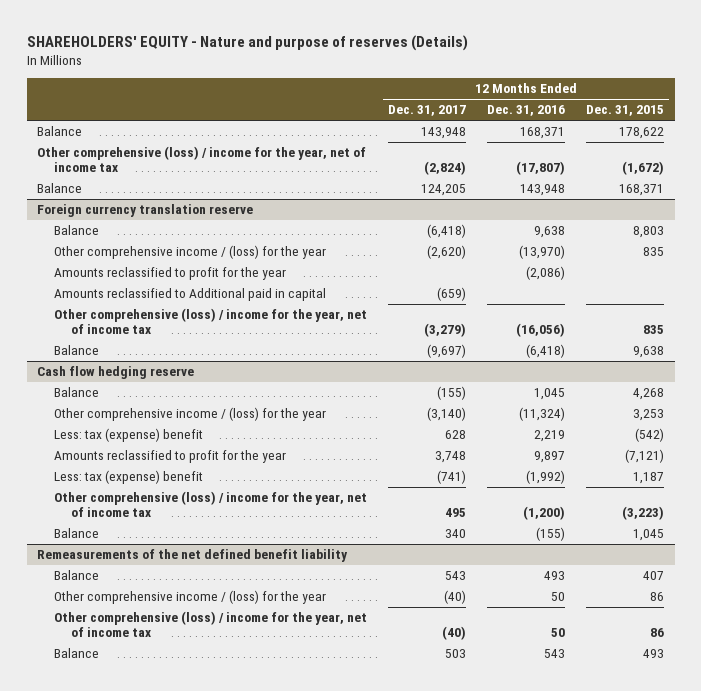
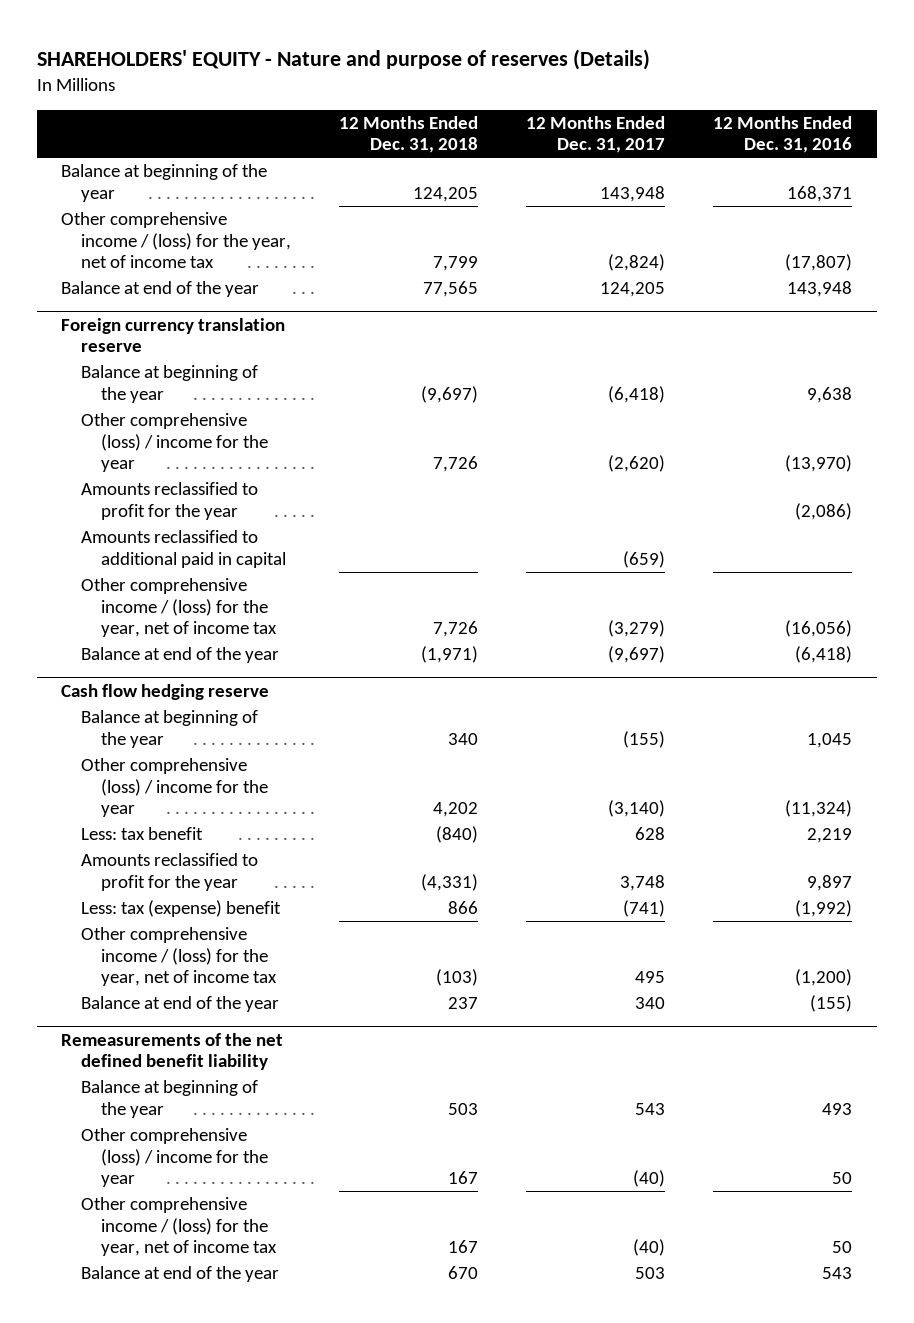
- | 12 Months Ended Dec. 31, 2017 | 12 Months Ended Dec. 31, 2016 | 12 Months Ended Dec. 31, 2015
+ | 12 Months Ended Dec. 31, 2018 | 12 Months Ended Dec. 31, 2017 | 12 Months Ended Dec. 31, 2016
- Balance | 143,948 | 168,371 | 178,622
- Other comprehensive (loss) / income for the year, net of income tax | (2,824) | (17,807) | (1,672)
- Balance | 124,205 | 143,948 | 168,371
+ Balance at beginning of the year | 124,205 | 143,948 | 168,371
+ Other comprehensive income / (loss) for the year, net of income tax | 7,799 | (2,824) | (17,807)
+ Balance at end of the year | 77,565 | 124,205 | 143,948
@ Foreign currency translation reserve
- Balance | (6,418) | 9,638 | 8,803
- Other comprehensive income / (loss) for the year | (2,620) | (13,970) | 835
+ Balance at beginning of the year | (9,697) | (6,418) | 9,638
+ Other comprehensive (loss) / income for the year | 7,726 | (2,620) | (13,970)
- Amounts reclassified to Additional paid in capital | (659) | |
- Other comprehensive (loss) / income for the year, net of income tax | (3,279) | (16,056) | 835
- Balance | (9,697) | (6,418) | 9,638
+ Amounts reclassified to additional paid in capital | | (659) |
+ Other comprehensive income / (loss) for the year, net of income tax | 7,726 | (3,279) | (16,056)
+ Balance at end of the year | (1,971) | (9,697) | (6,418)
@ Cash flow hedging reserve
- Balance | (155) | 1,045 | 4,268
- Other comprehensive income / (loss) for the year | (3,140) | (11,324) | 3,253
- Less: tax (expense) benefit | 628 | 2,219 | (542)
+ Balance at beginning of the year | 340 | (155) | 1,045
+ Other comprehensive (loss) / income for the year | 4,202 | (3,140) | (11,324)
+ Less: tax benefit | (840) | 628 | 2,219
- Other comprehensive (loss) / income for the year, net of income tax | 495 | (1,200) | (3,223)
- Balance | 340 | (155) | 1,045
+ Other comprehensive income / (loss) for the year, net of income tax | (103) | 495 | (1,200)
+ Balance at end of the year | 237 | 340 | (155)
@ Remeasurements of the net defined benefit liability
- Balance | 543 | 493 | 407
- Other comprehensive income / (loss) for the year | (40) | 50 | 86
- Other comprehensive (loss) / income for the year, net of income tax | (40) | 50 | 86
- Balance | 503 | 543 | 493
+ Balance at beginning of the year | 503 | 543 | 493
+ Other comprehensive (loss) / income for the year | 167 | (40) | 50
+ Other comprehensive income / (loss) for the year, net of income tax | 167 | (40) | 50
+ Balance at end of the year | 670 | 503 | 543

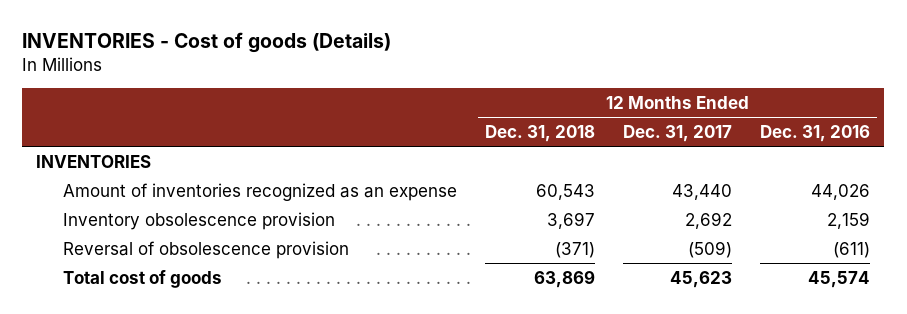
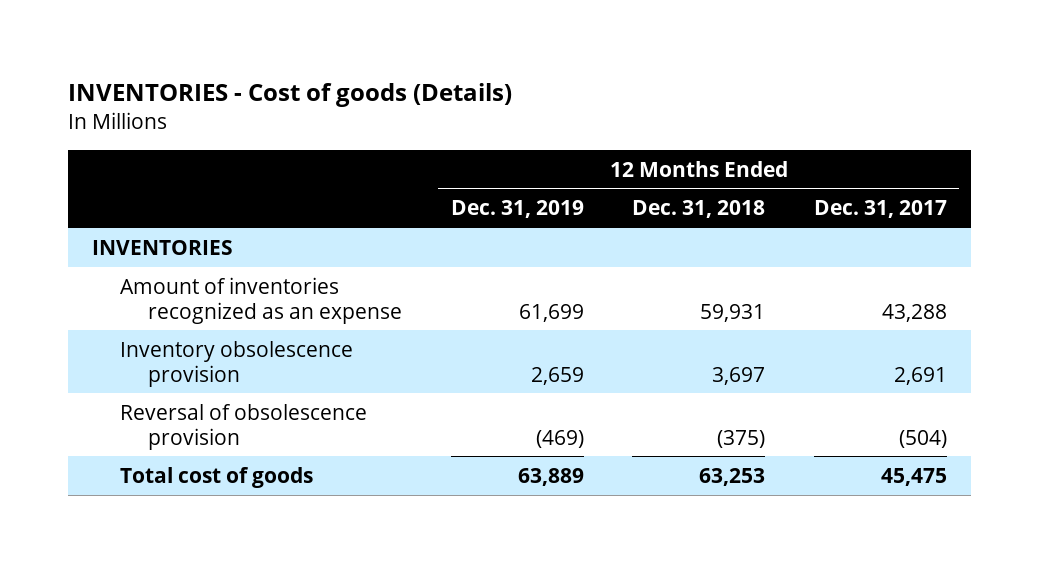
- | 12 Months Ended Dec. 31, 2018 | 12 Months Ended Dec. 31, 2017 | 12 Months Ended Dec. 31, 2016
+ | 12 Months Ended Dec. 31, 2019 | 12 Months Ended Dec. 31, 2018 | 12 Months Ended Dec. 31, 2017
- Amount of inventories recognized as an expense | 60,543 | 43,440 | 44,026
- Inventory obsolescence provision | 3,697 | 2,692 | 2,159
- Reversal of obsolescence provision | (371) | (509) | (611)
- Total cost of goods | 63,869 | 45,623 | 45,574
+ Amount of inventories recognized as an expense | 61,699 | 59,931 | 43,288
+ Inventory obsolescence provision | 2,659 | 3,697 | 2,691
+ Reversal of obsolescence provision | (469) | (375) | (504)
+ Total cost of goods | 63,889 | 63,253 | 45,475

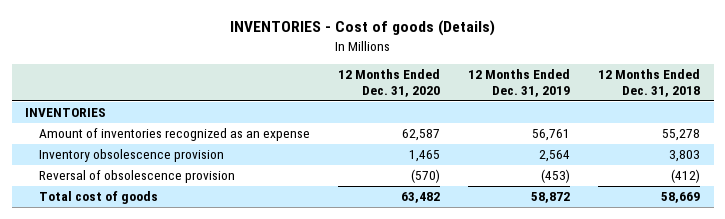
- | 12 Months Ended Dec. 31, 2019 | 12 Months Ended Dec. 31, 2018 | 12 Months Ended Dec. 31, 2017
+ | 12 Months Ended Dec. 31, 2020 | 12 Months Ended Dec. 31, 2019 | 12 Months Ended Dec. 31, 2018
- Amount of inventories recognized as an expense | 61,699 | 59,931 | 43,288
- Inventory obsolescence provision | 2,659 | 3,697 | 2,691
- Reversal of obsolescence provision | (469) | (375) | (504)
- Total cost of goods | 63,889 | 63,253 | 45,475
+ Amount of inventories recognized as an expense | 62,587 | 56,761 | 55,278
+ Inventory obsolescence provision | 1,465 | 2,564 | 3,803
+ Reversal of obsolescence provision | (570) | (453) | (412)
+ Total cost of goods | 63,482 | 58,872 | 58,669

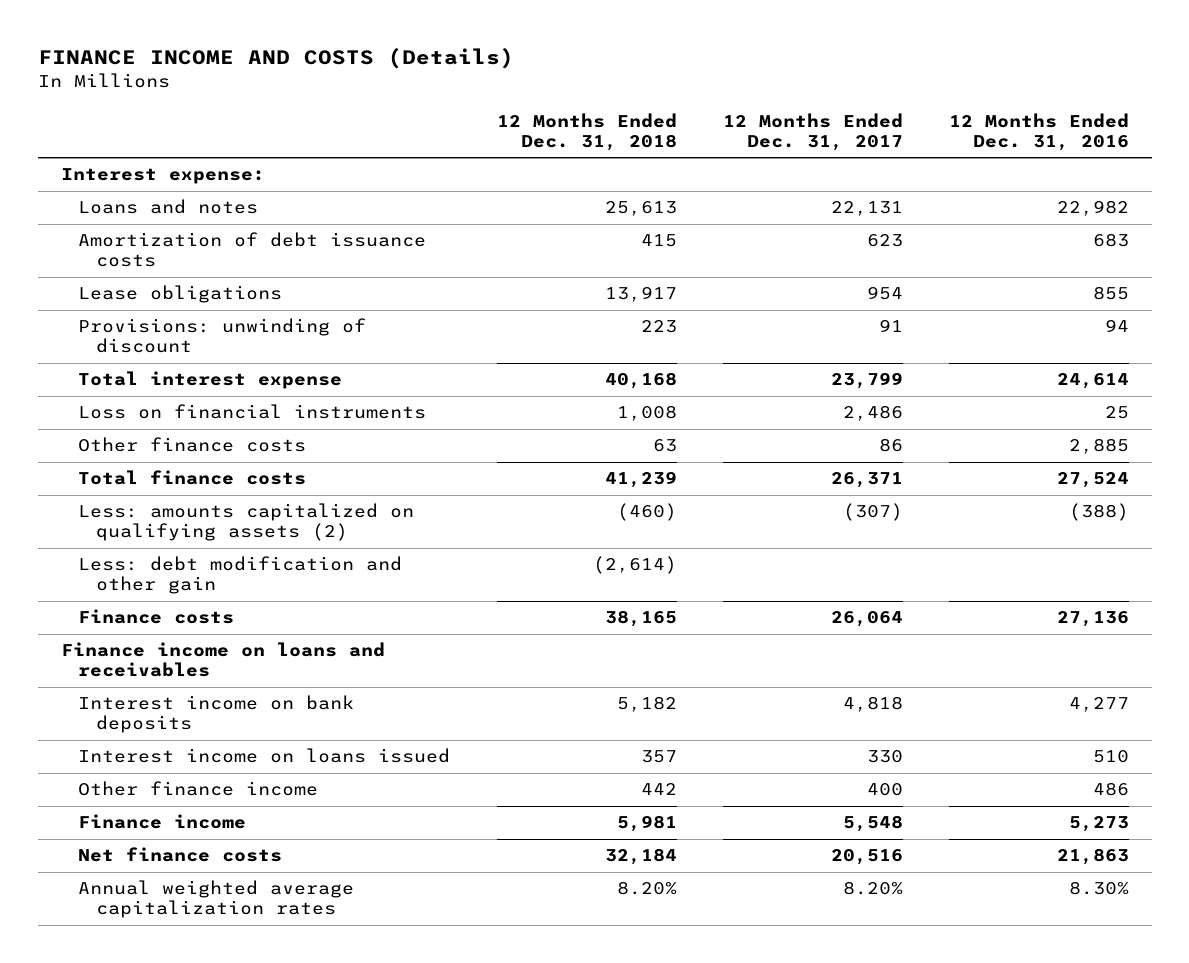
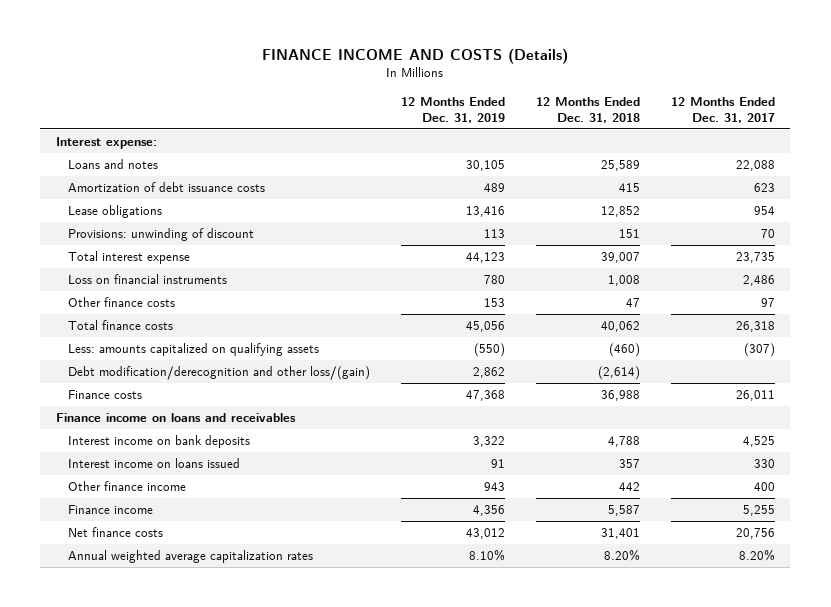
- | 12 Months Ended Dec. 31, 2018 | 12 Months Ended Dec. 31, 2017 | 12 Months Ended Dec. 31, 2016
+ | 12 Months Ended Dec. 31, 2019 | 12 Months Ended Dec. 31, 2018 | 12 Months Ended Dec. 31, 2017
- Loans and notes | 25,613 | 22,131 | 22,982
+ Loans and notes | 30,105 | 25,589 | 22,088
- Lease obligations | 13,917 | 954 | 855
- Provisions: unwinding of discount | 223 | 91 | 94
- Total interest expense | 40,168 | 23,799 | 24,614
+ Lease obligations | 13,416 | 12,852 | 954
+ Provisions: unwinding of discount | 113 | 151 | 70
+ Total interest expense | 44,123 | 39,007 | 23,735
- Other finance costs | 63 | 86 | 2,885
- Total finance costs | 41,239 | 26,371 | 27,524
- Less: amounts capitalized on qualifying assets (2) | (460) | (307) | (388)
- Less: debt modification and other gain | (2,614) | |
- Finance costs | 38,165 | 26,064 | 27,136
+ Other finance costs | 153 | 47 | 97
+ Total finance costs | 45,056 | 40,062 | 26,318
+ Less: amounts capitalized on qualifying assets | (550) | (460) | (307)
+ Debt modification/derecognition and other loss/(gain) | 2,862 | (2,614) |
+ Finance costs | 47,368 | 36,988 | 26,011
- Interest income on bank deposits | 5,182 | 4,818 | 4,277
+ Interest income on bank deposits | 3,322 | 4,788 | 4,525
- Finance income | 5,981 | 5,548 | 5,273
- Net finance costs | 32,184 | 20,516 | 21,863
+ Finance income | 4,356 | 5,587 | 5,255
+ Net finance costs | 43,012 | 31,401 | 20,756

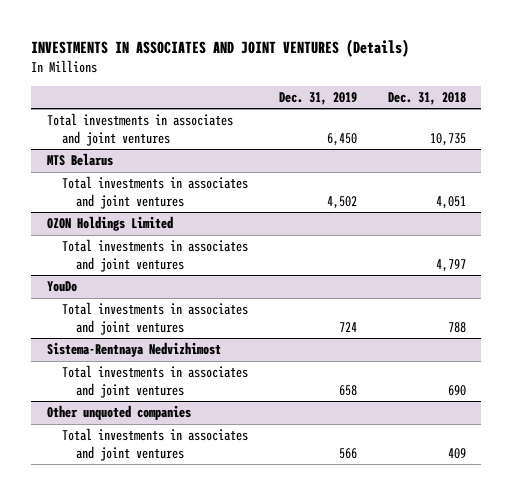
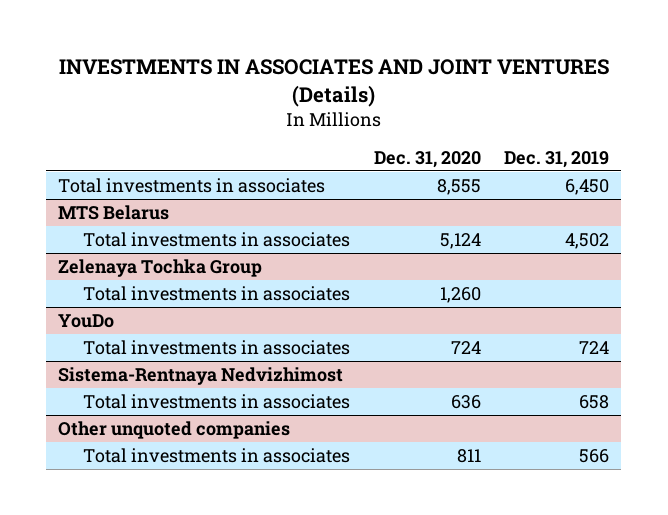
- | Dec. 31, 2019 | Dec. 31, 2018
+ | Dec. 31, 2020 | Dec. 31, 2019
- Total investments in associates and joint ventures | 6,450 | 10,735
+ Total investments in associates | 8,555 | 6,450
@ MTS Belarus
- Total investments in associates and joint ventures | 4,502 | 4,051
- OZON Holdings Limited
- Total investments in associates and joint ventures | | 4,797
@ MTS Belarus
+ Total investments in associates | 5,124 | 4,502
+ Zelenaya Tochka Group
+ Total investments in associates | 1,260 |
@ YouDo
- Total investments in associates and joint ventures | 724 | 788
+ Total investments in associates | 724 | 724
@ Sistema-Rentnaya Nedvizhimost
- Total investments in associates and joint ventures | 658 | 690
+ Total investments in associates | 636 | 658
@ Other unquoted companies
- Total investments in associates and joint ventures | 566 | 409
+ Total investments in associates | 811 | 566

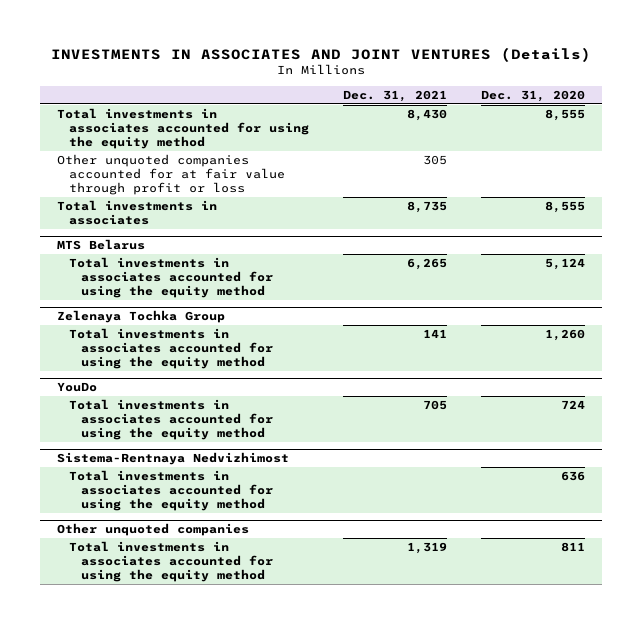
- | Dec. 31, 2020 | Dec. 31, 2019
+ | Dec. 31, 2021 | Dec. 31, 2020
+ Total investments in associates accounted for using the equity method | 8,430 | 8,555
+ Other unquoted companies accounted for at fair value through profit or loss | 305 |
@ MTS Belarus
- Total investments in associates | 5,124 | 4,502
+ Total investments in associates accounted for using the equity method | 6,265 | 5,124
@ Zelenaya Tochka Group
- Total investments in associates | 1,260 |
+ Total investments in associates accounted for using the equity method | 141 | 1,260
@ YouDo
- Total investments in associates | 724 | 724
+ Total investments in associates accounted for using the equity method | 705 | 724
@ Sistema-Rentnaya Nedvizhimost
- Total investments in associates | 636 | 658
+ Total investments in associates accounted for using the equity method | | 636
@ Other unquoted companies
- Total investments in associates | 811 | 566
+ Total investments in associates accounted for using the equity method | 1,319 | 811

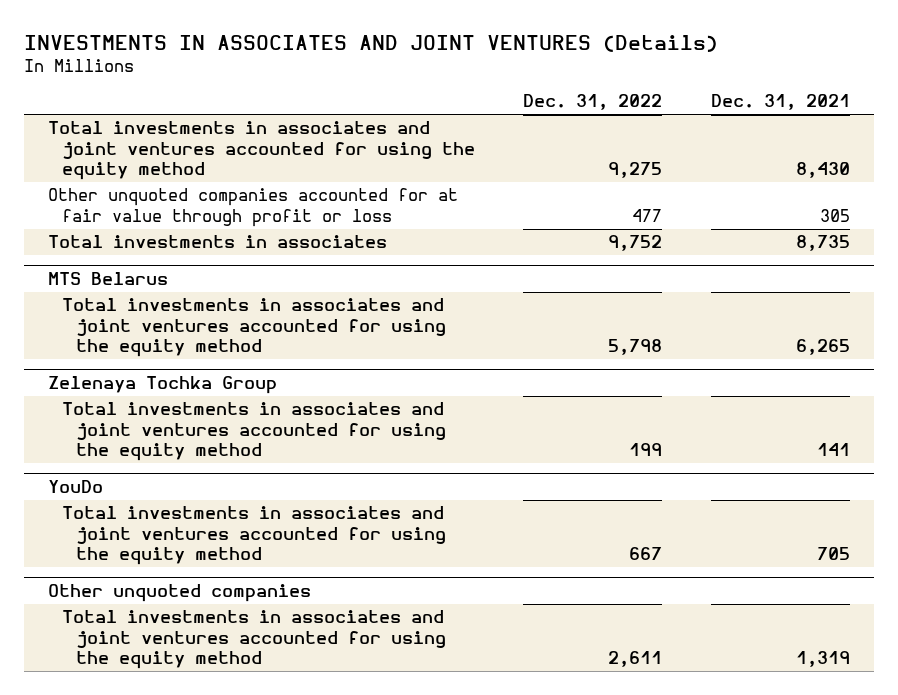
- | Dec. 31, 2021 | Dec. 31, 2020
+ | Dec. 31, 2022 | Dec. 31, 2021
- Total investments in associates accounted for using the equity method | 8,430 | 8,555
+ Total investments in associates and joint ventures accounted for using the equity method | 9,275 | 8,430
@ MTS Belarus
- Total investments in associates accounted for using the equity method | 6,265 | 5,124
+ Total investments in associates and joint ventures accounted for using the equity method | 5,798 | 6,265
@ Zelenaya Tochka Group
- Total investments in associates accounted for using the equity method | 141 | 1,260
+ Total investments in associates and joint ventures accounted for using the equity method | 199 | 141
@ YouDo
- Total investments in associates accounted for using the equity method | 705 | 724
- Sistema-Rentnaya Nedvizhimost
- Total investments in associates accounted for using the equity method | | 636
@ YouDo
+ Total investments in associates and joint ventures accounted for using the equity method | 667 | 705
@ Other unquoted companies
- Total investments in associates accounted for using the equity method | 1,319 | 811
+ Total investments in associates and joint ventures accounted for using the equity method | 2,611 | 1,319

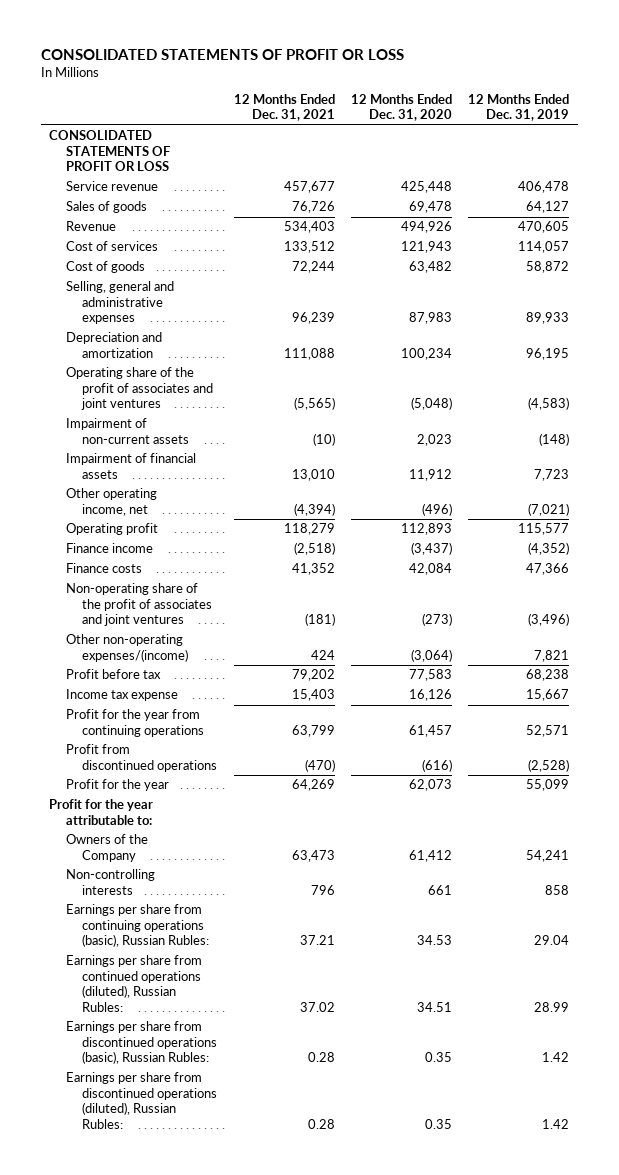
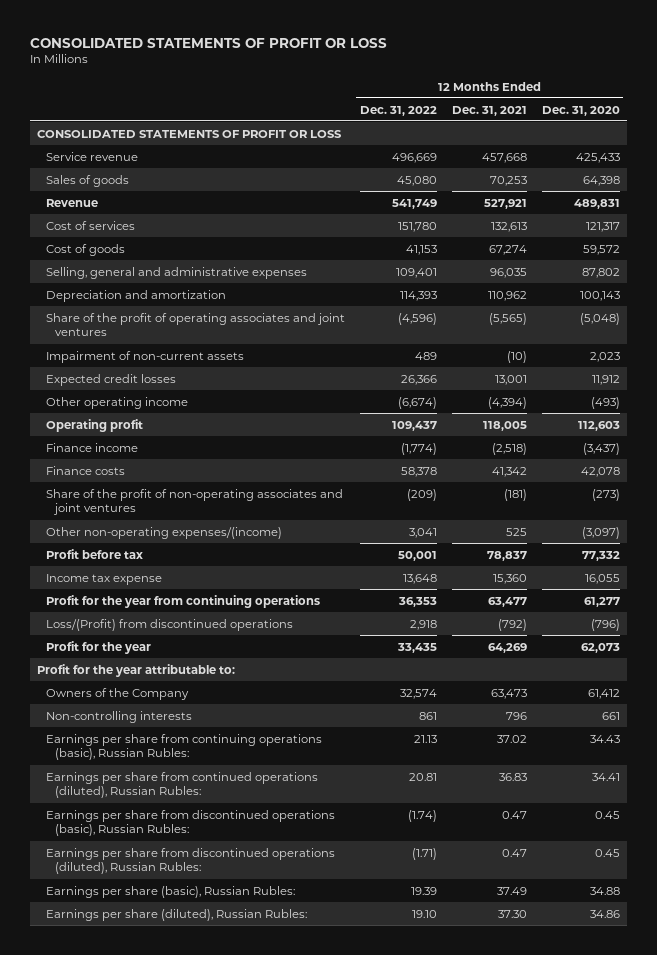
- | 12 Months Ended Dec. 31, 2021 | 12 Months Ended Dec. 31, 2020 | 12 Months Ended Dec. 31, 2019
+ | 12 Months Ended Dec. 31, 2022 | 12 Months Ended Dec. 31, 2021 | 12 Months Ended Dec. 31, 2020
- Service revenue | 457,677 | 425,448 | 406,478
- Sales of goods | 76,726 | 69,478 | 64,127
- Revenue | 534,403 | 494,926 | 470,605
- Cost of services | 133,512 | 121,943 | 114,057
- Cost of goods | 72,244 | 63,482 | 58,872
- Selling, general and administrative expenses | 96,239 | 87,983 | 89,933
- Depreciation and amortization | 111,088 | 100,234 | 96,195
- Operating share of the profit of associates and joint ventures | (5,565) | (5,048) | (4,583)
+ Service revenue | 496,669 | 457,668 | 425,433
+ Sales of goods | 45,080 | 70,253 | 64,398
+ Revenue | 541,749 | 527,921 | 489,831
+ Cost of services | 151,780 | 132,613 | 121,317
+ Cost of goods | 41,153 | 67,274 | 59,572
+ Selling, general and administrative expenses | 109,401 | 96,035 | 87,802
+ Depreciation and amortization | 114,393 | 110,962 | 100,143
+ Share of the profit of operating associates and joint ventures | (4,596) | (5,565) | (5,048)
- Impairment of financial assets | 13,010 | 11,912 | 7,723
- Other operating income, net | (4,394) | (496) | (7,021)
- Operating profit | 118,279 | 112,893 | 115,577
+ Expected credit losses | 26,366 | 13,001 | 11,912
+ Other operating income | (6,674) | (4,394) | (493)
+ Operating profit | 109,437 | 118,005 | 112,603
- Finance costs | 41,352 | 42,084 | 47,366
- Non-operating share of the profit of associates and joint ventures | (181) | (273) | (3,496)
- Other non-operating expenses/(income) | 424 | (3,064) | 7,821
- Profit before tax | 79,202 | 77,583 | 68,238
- Income tax expense | 15,403 | 16,126 | 15,667
- Profit for the year from continuing operations | 63,799 | 61,457 | 52,571
- Profit from discontinued operations | (470) | (616) | (2,528)
+ Finance costs | 58,378 | 41,342 | 42,078
+ Share of the profit of non-operating associates and joint ventures | (209) | (181) | (273)
+ Other non-operating expenses/(income) | 3,041 | 525 | (3,097)
+ Profit before tax | 50,001 | 78,837 | 77,332
+ Income tax expense | 13,648 | 15,360 | 16,055
+ Profit for the year from continuing operations | 36,353 | 63,477 | 61,277
+ Loss/(Profit) from discontinued operations | 2,918 | (792) | (796)
- Earnings per share from continuing operations (basic), Russian Rubles: | 37.21 | 34.53 | 29.04
- Earnings per share from continued operations (diluted), Russian Rubles: | 37.02 | 34.51 | 28.99
- Earnings per share from discontinued operations (basic), Russian Rubles: | 0.28 | 0.35 | 1.42
- Earnings per share from discontinued operations (diluted), Russian Rubles: | 0.28 | 0.35 | 1.42
+ Earnings per share from continuing operations (basic), Russian Rubles: | 21.13 | 37.02 | 34.43
+ Earnings per share from continued operations (diluted), Russian Rubles: | 20.81 | 36.83 | 34.41
+ Earnings per share from discontinued operations (basic), Russian Rubles: | (1.74) | 0.47 | 0.45
+ Earnings per share from discontinued operations (diluted), Russian Rubles: | (1.71) | 0.47 | 0.45
+ Earnings per share (basic), Russian Rubles: | 19.39 | 37.49 | 34.88
+ Earnings per share (diluted), Russian Rubles: | 19.10 | 37.30 | 34.86

